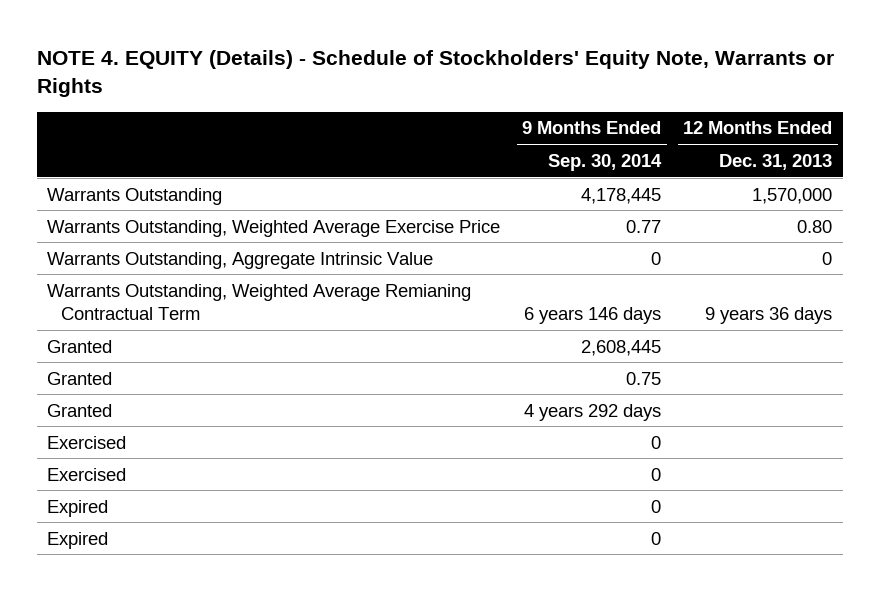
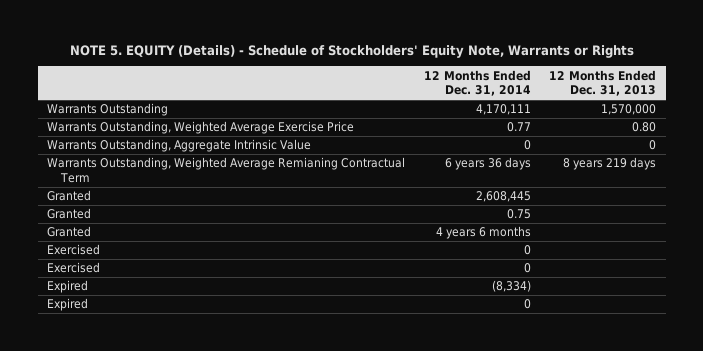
- NOTE 4. EQUITY (Details) - Schedule of Stockholders' Equity Note, Warrants or Rights
+ NOTE 5. EQUITY (Details) - Schedule of Stockholders' Equity Note, Warrants or Rights
- | 9 Months Ended Sep. 30, 2014 | 12 Months Ended Dec. 31, 2013
+ | 12 Months Ended Dec. 31, 2014 | 12 Months Ended Dec. 31, 2013
- Warrants Outstanding, Weighted Average Remianing Contractual Term | 6 years 146 days | 9 years 36 days
+ Warrants Outstanding, Weighted Average Remianing Contractual Term | 6 years 36 days | 8 years 219 days

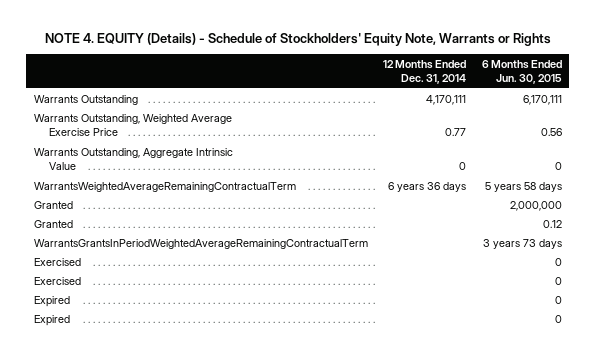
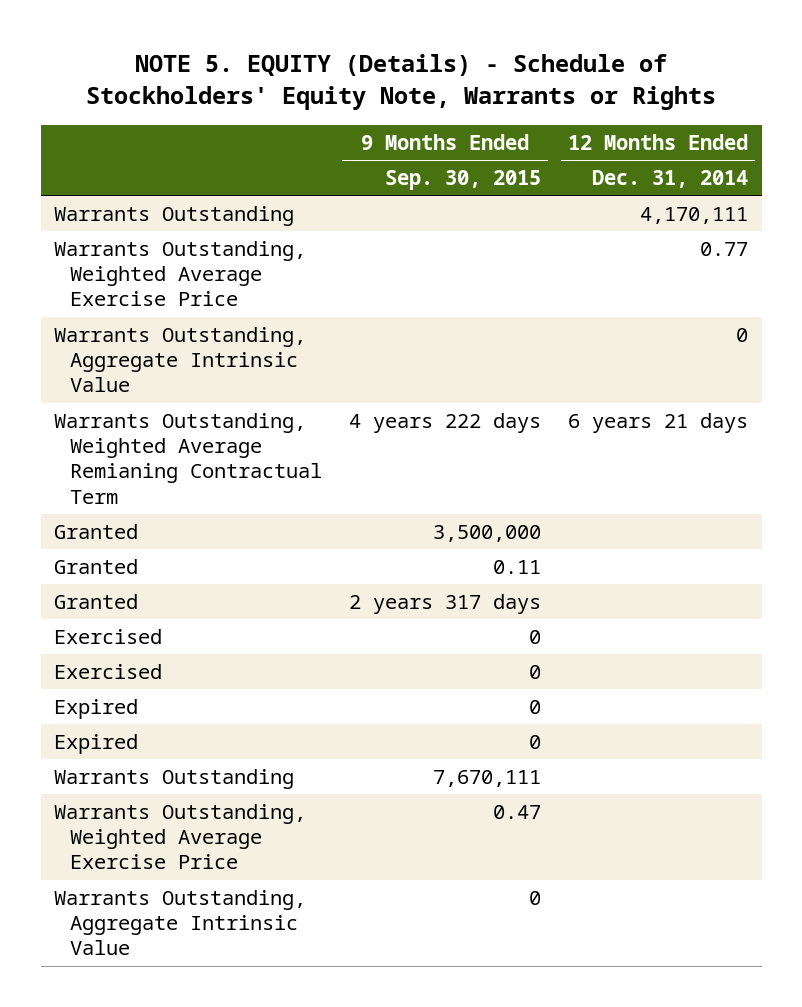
- NOTE 4. EQUITY (Details) - Schedule of Stockholders' Equity Note, Warrants or Rights
+ NOTE 5. EQUITY (Details) - Schedule of Stockholders' Equity Note, Warrants or Rights
- | 12 Months Ended Dec. 31, 2014 | 6 Months Ended Jun. 30, 2015
+ | 9 Months Ended Sep. 30, 2015 | 12 Months Ended Dec. 31, 2014
- WarrantsWeightedAverageRemainingContractualTerm | 6 years 36 days | 5 years 58 days
+ Warrants Outstanding, Weighted Average Remianing Contractual Term | 4 years 222 days | 6 years 21 days
- WarrantsGrantsInPeriodWeightedAverageRemainingContractualTerm | | 3 years 73 days
+ Granted | 2 years 317 days |
+ Warrants Outstanding | 7,670,111 |
+ Warrants Outstanding, Weighted Average Exercise Price | 0.47 |
+ Warrants Outstanding, Aggregate Intrinsic Value | 0 |

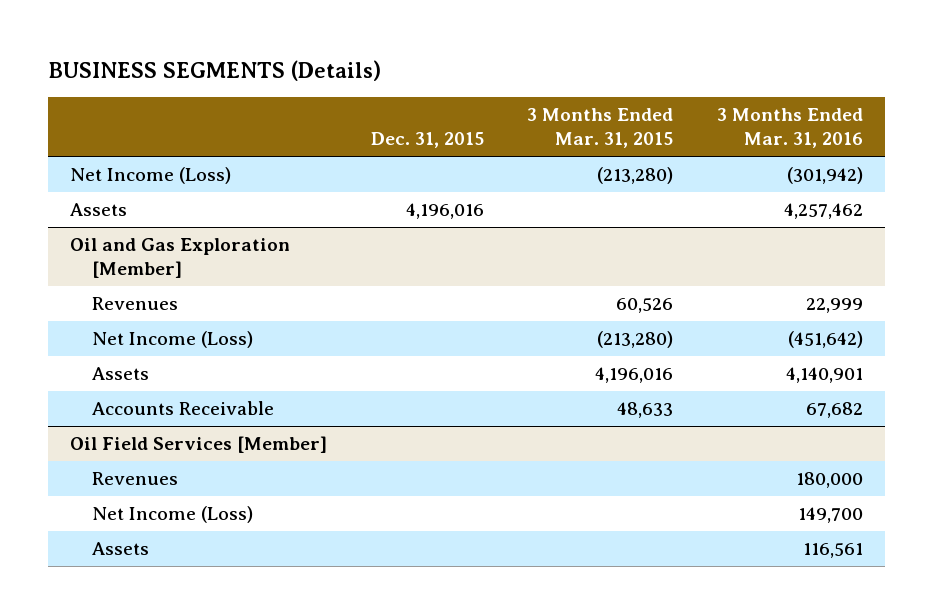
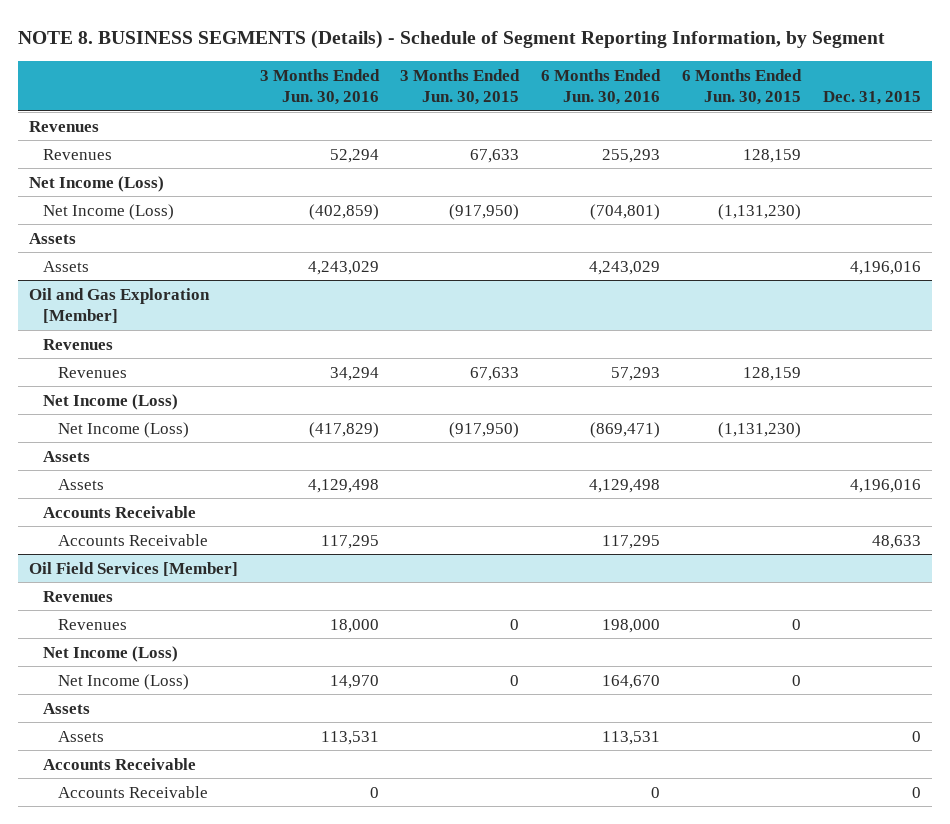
- BUSINESS SEGMENTS (Details)
+ NOTE 8. BUSINESS SEGMENTS (Details) - Schedule of Segment Reporting Information, by Segment
- | Dec. 31, 2015 | 3 Months Ended Mar. 31, 2015 | 3 Months Ended Mar. 31, 2016
+ | 3 Months Ended Jun. 30, 2016 | 3 Months Ended Jun. 30, 2015 | 6 Months Ended Jun. 30, 2016 | 6 Months Ended Jun. 30, 2015 | Dec. 31, 2015
+ Revenues
+ Revenues | 52,294 | 67,633 | 255,293 | 128,159 |
+ Net Income (Loss) | (402,859) | (917,950) | (704,801) | (1,131,230) |
+ Assets
@ Oil and Gas Exploration [Member]
+ Revenues | 34,294 | 67,633 | 57,293 | 128,159 |
+ Net Income (Loss) | (417,829) | (917,950) | (869,471) | (1,131,230) |
+ Assets | 4,129,498 | | 4,129,498 | | 4,196,016
+ Accounts Receivable | 117,295 | | 117,295 | | 48,633
@ Oil Field Services [Member]
+ Revenues | 18,000 | 0 | 198,000 | 0 |
+ Net Income (Loss) | 14,970 | 0 | 164,670 | 0 |
+ Assets | 113,531 | | 113,531 | | 0
+ Accounts Receivable
+ Accounts Receivable | 0 | | 0 | | 0

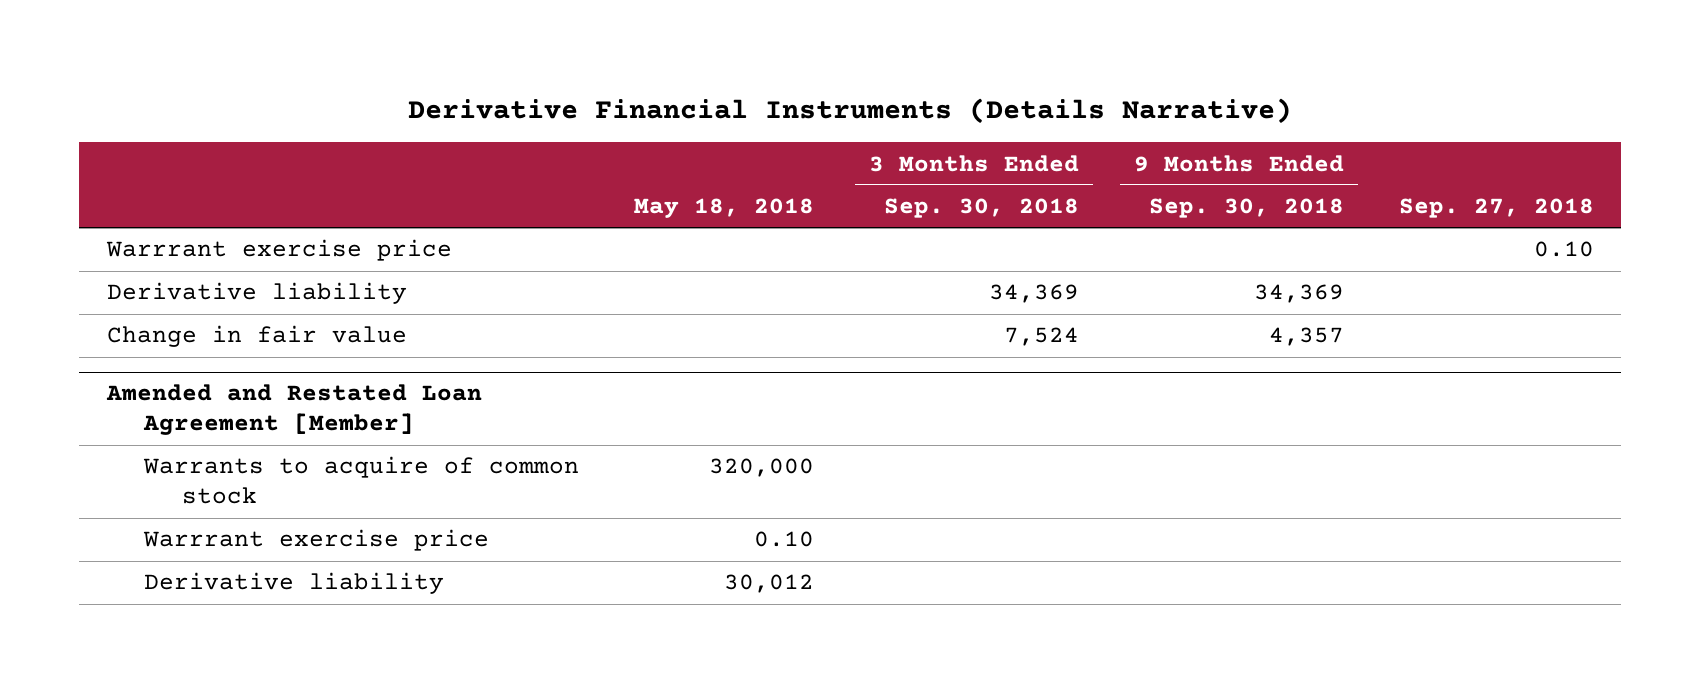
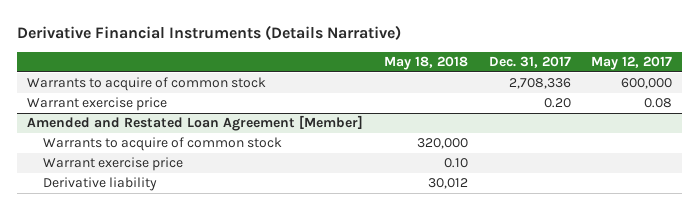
- | May 18, 2018 | 3 Months Ended Sep. 30, 2018 | 9 Months Ended Sep. 30, 2018 | Sep. 27, 2018
+ | May 18, 2018 | Dec. 31, 2017 | May 12, 2017
- Warrrant exercise price | | | | 0.10
- Derivative liability | | 34,369 | 34,369 |
- Change in fair value | | 7,524 | 4,357 |
+ Warrants to acquire of common stock | | 2,708,336 | 600,000
+ Warrant exercise price | | 0.20 | 0.08
@ Amended and Restated Loan Agreement [Member]
- Warrrant exercise price | 0.10 | | |
+ Warrant exercise price | 0.10 | |

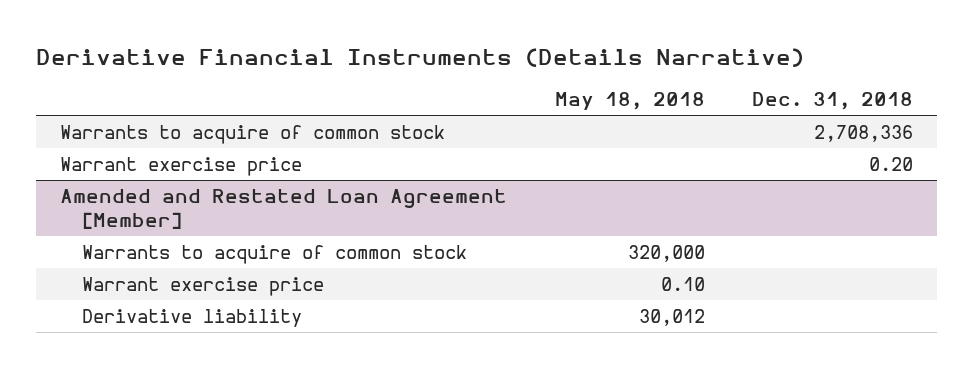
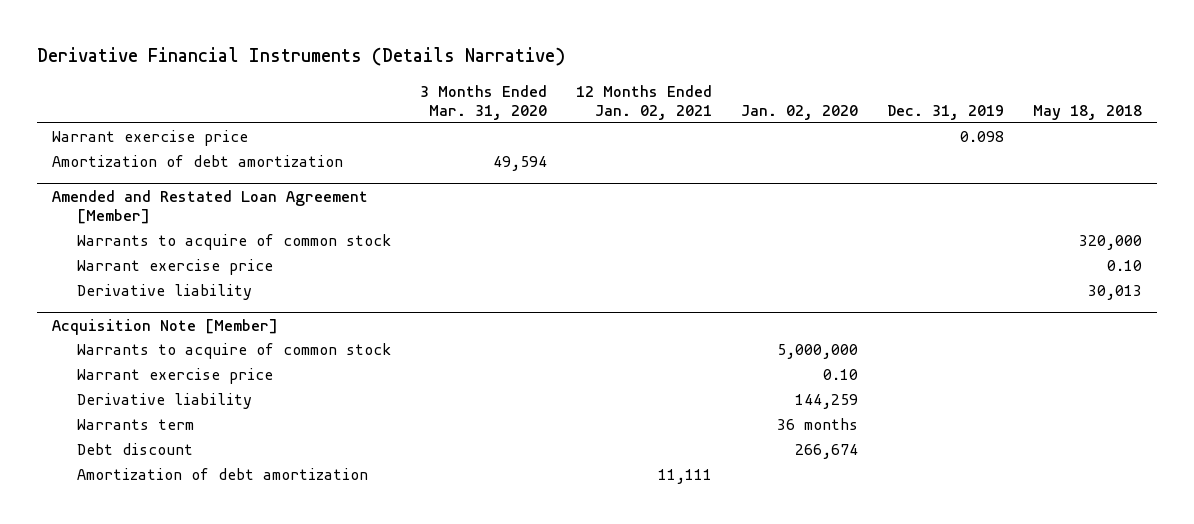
- | May 18, 2018 | Dec. 31, 2018
+ | 3 Months Ended Mar. 31, 2020 | 12 Months Ended Jan. 02, 2021 | Jan. 02, 2020 | Dec. 31, 2019 | May 18, 2018
- Warrants to acquire of common stock | | 2,708,336
+ Amortization of debt amortization | 49,594 | | | |
@ Amended and Restated Loan Agreement [Member]
- Derivative liability | 30,012 |
+ Derivative liability | | | | | 30,013
+ Acquisition Note [Member]
+ Warrants to acquire of common stock | | | 5,000,000 | |
+ Warrant exercise price | | | 0.10 | |
+ Derivative liability | | | 144,259 | |
+ Warrants term | | | 36 months | |
+ Debt discount | | | 266,674 | |
+ Amortization of debt amortization | | 11,111 | | |

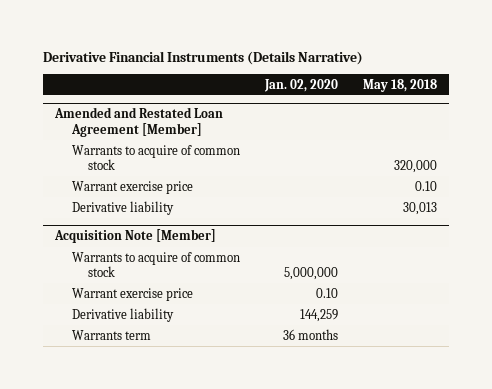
- | 3 Months Ended Mar. 31, 2020 | 12 Months Ended Jan. 02, 2021 | Jan. 02, 2020 | Dec. 31, 2019 | May 18, 2018
+ | Jan. 02, 2020 | May 18, 2018
- Warrant exercise price | | | | 0.098 |
- Amortization of debt amortization | 49,594 | | | |
@ Acquisition Note [Member]
- Debt discount | | | 266,674 | |
- Amortization of debt amortization | | 11,111 | | |

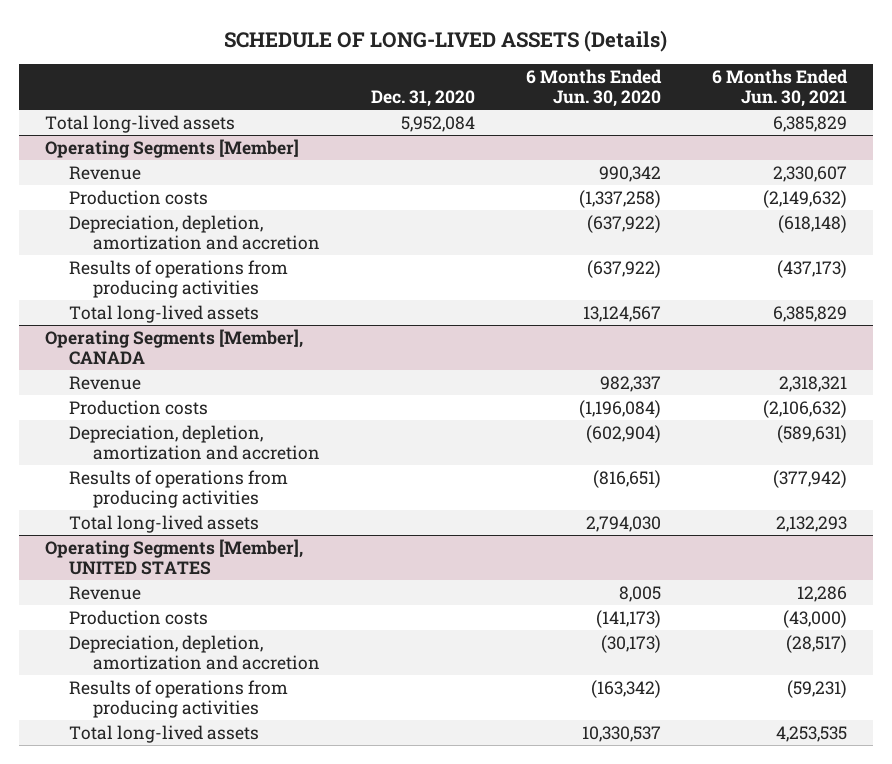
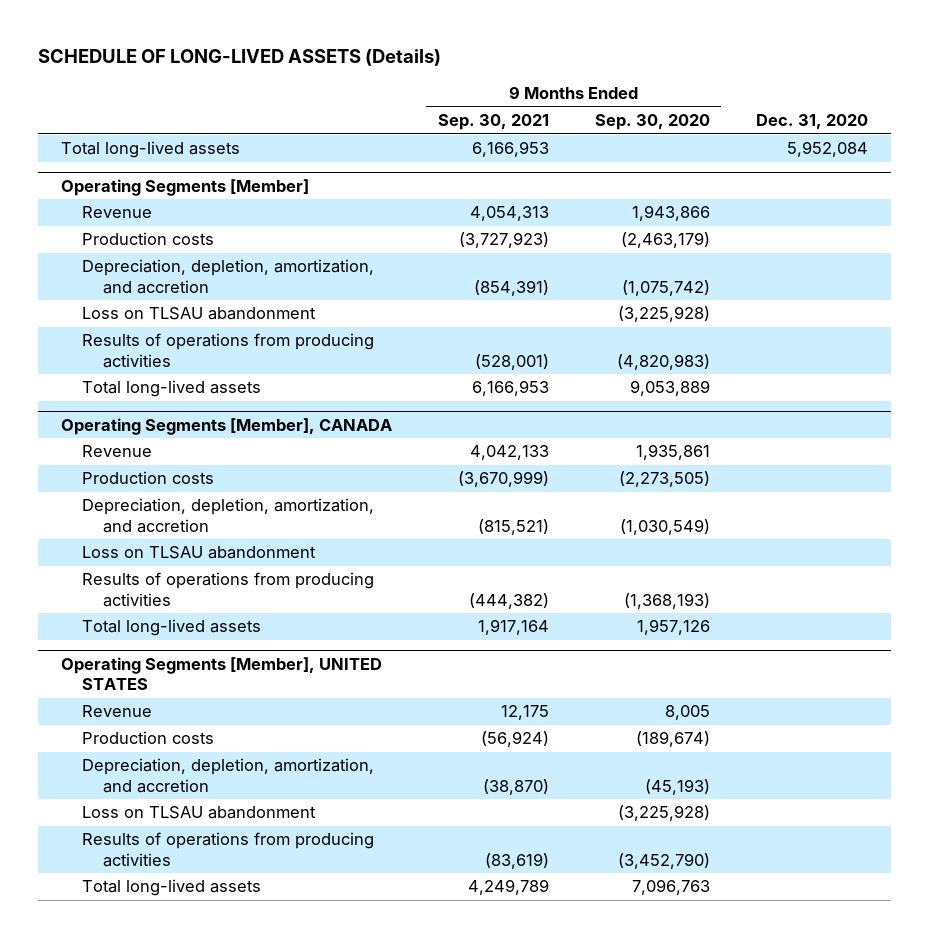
- | Dec. 31, 2020 | 6 Months Ended Jun. 30, 2020 | 6 Months Ended Jun. 30, 2021
+ | 9 Months Ended Sep. 30, 2021 | 9 Months Ended Sep. 30, 2020 | Dec. 31, 2020
@ Operating Segments [Member]
- Depreciation, depletion, amortization and accretion | | (637,922) | (618,148)
+ Depreciation, depletion, amortization, and accretion | (854,391) | (1,075,742) |
+ Loss on TLSAU abandonment | | (3,225,928) |
@ Operating Segments [Member], CANADA
- Depreciation, depletion, amortization and accretion | | (602,904) | (589,631)
+ Depreciation, depletion, amortization, and accretion | (815,521) | (1,030,549) |
+ Loss on TLSAU abandonment
@ Operating Segments [Member], UNITED STATES
- Depreciation, depletion, amortization and accretion | | (30,173) | (28,517)
+ Depreciation, depletion, amortization, and accretion | (38,870) | (45,193) |
+ Loss on TLSAU abandonment | | (3,225,928) |

